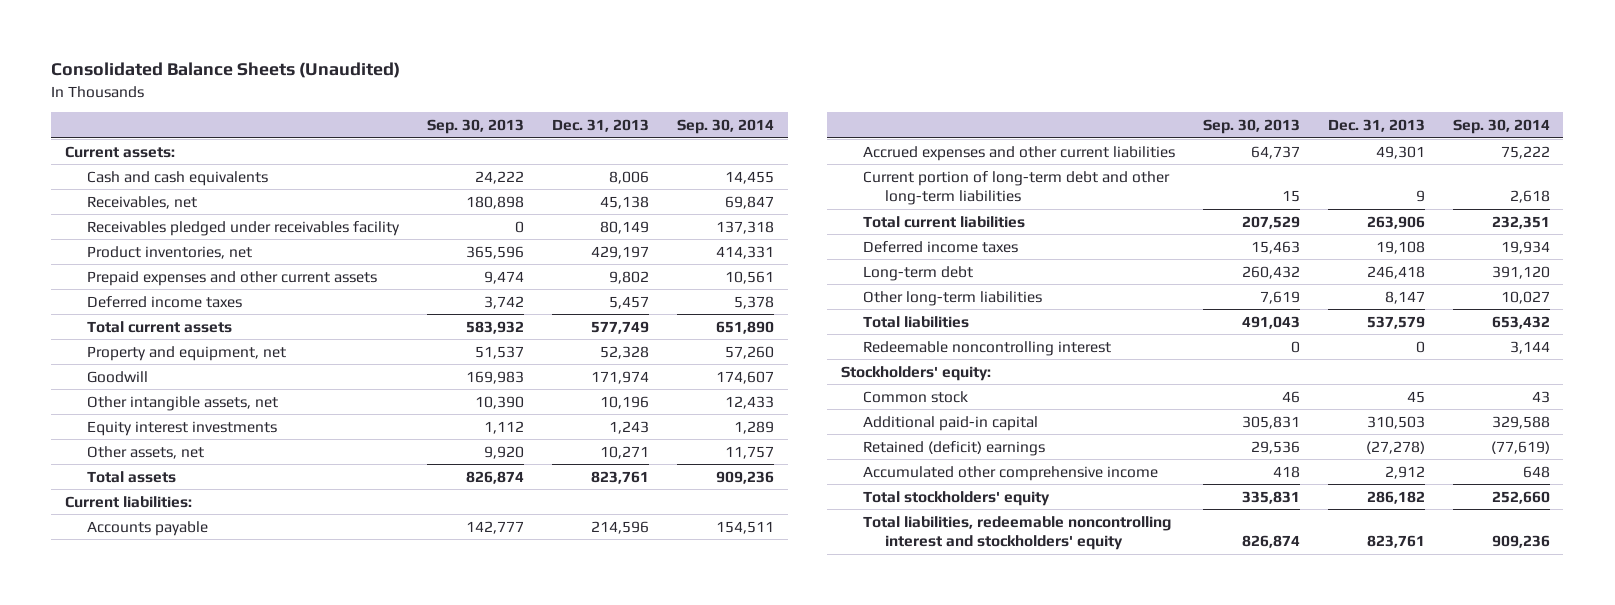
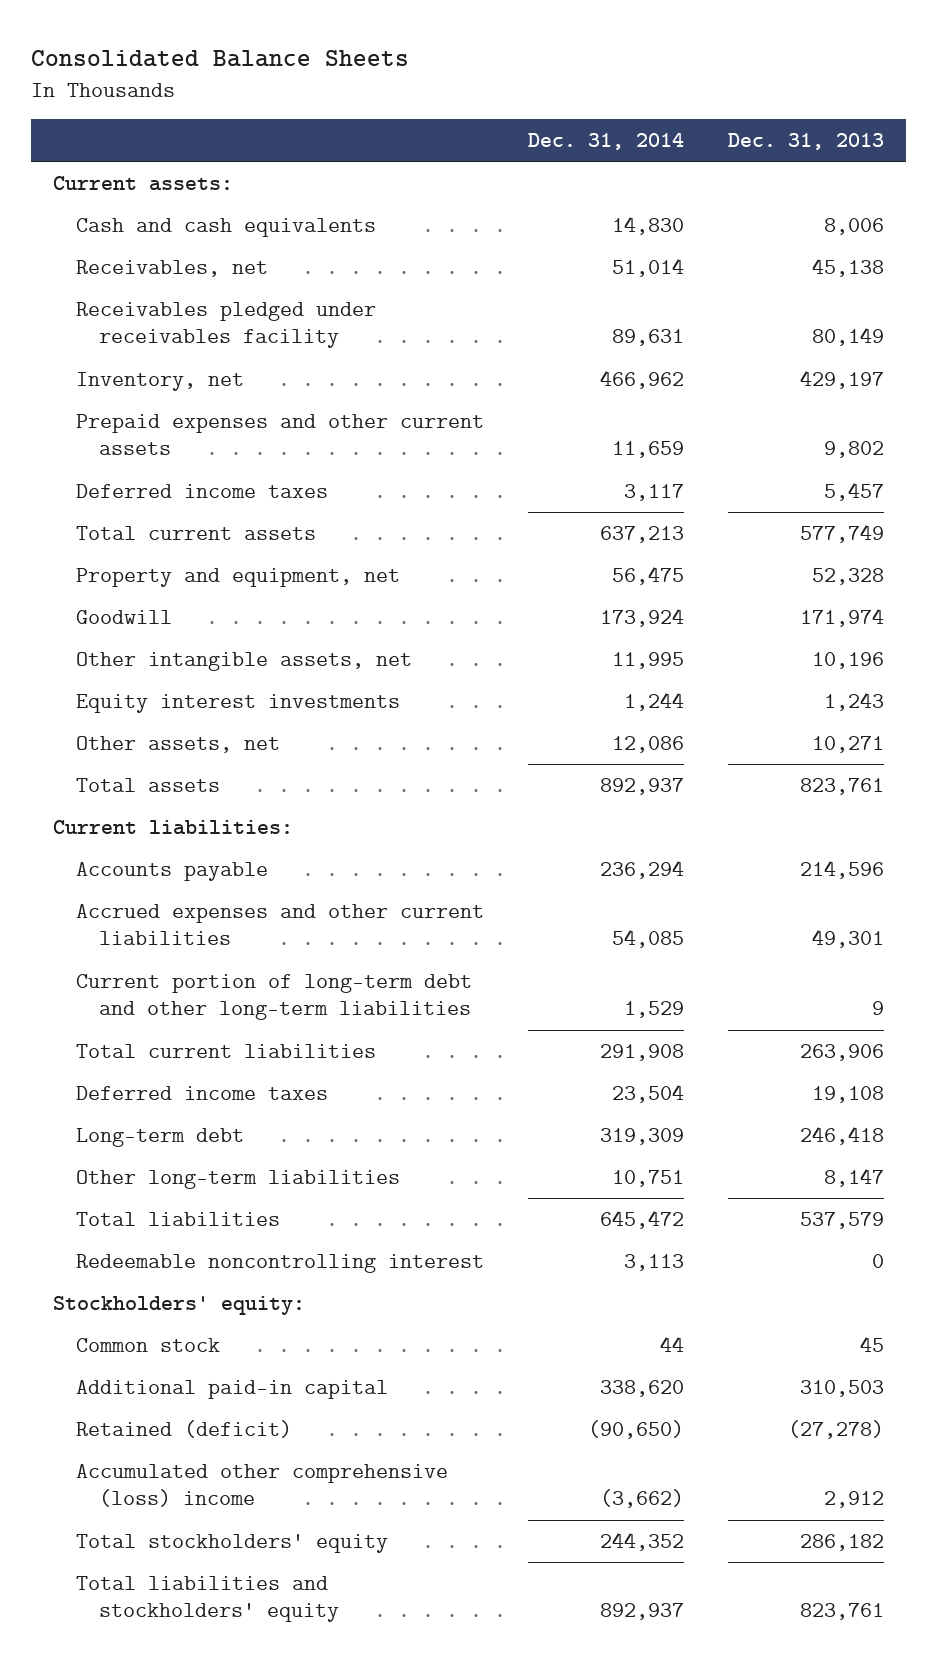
- Consolidated Balance Sheets (Unaudited)
+ Consolidated Balance Sheets
- | Sep. 30, 2013 | Dec. 31, 2013 | Sep. 30, 2014
+ | Dec. 31, 2014 | Dec. 31, 2013
- Product inventories, net | 365,596 | 429,197 | 414,331
+ Inventory, net | 466,962 | 429,197
- Retained (deficit) earnings | 29,536 | (27,278) | (77,619)
- Accumulated other comprehensive income | 418 | 2,912 | 648
+ Retained (deficit) | (90,650) | (27,278)
+ Accumulated other comprehensive (loss) income | (3,662) | 2,912
- Total liabilities, redeemable noncontrolling interest and stockholders' equity | 826,874 | 823,761 | 909,236
+ Total liabilities and stockholders' equity | 892,937 | 823,761

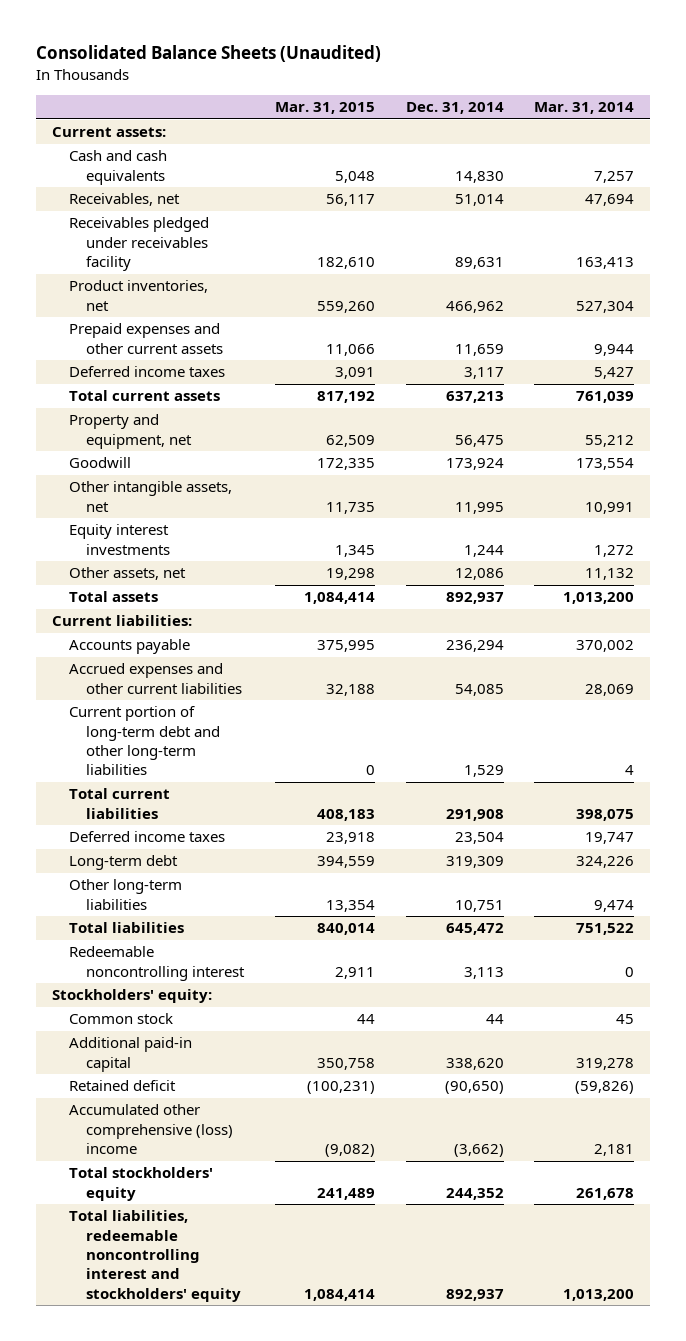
- Consolidated Balance Sheets
+ Consolidated Balance Sheets (Unaudited)
- | Dec. 31, 2014 | Dec. 31, 2013
+ | Mar. 31, 2015 | Dec. 31, 2014 | Mar. 31, 2014
- Inventory, net | 466,962 | 429,197
+ Product inventories, net | 559,260 | 466,962 | 527,304
- Retained (deficit) | (90,650) | (27,278)
+ Retained deficit | (100,231) | (90,650) | (59,826)
- Total liabilities and stockholders' equity | 892,937 | 823,761
+ Total liabilities, redeemable noncontrolling interest and stockholders' equity | 1,084,414 | 892,937 | 1,013,200

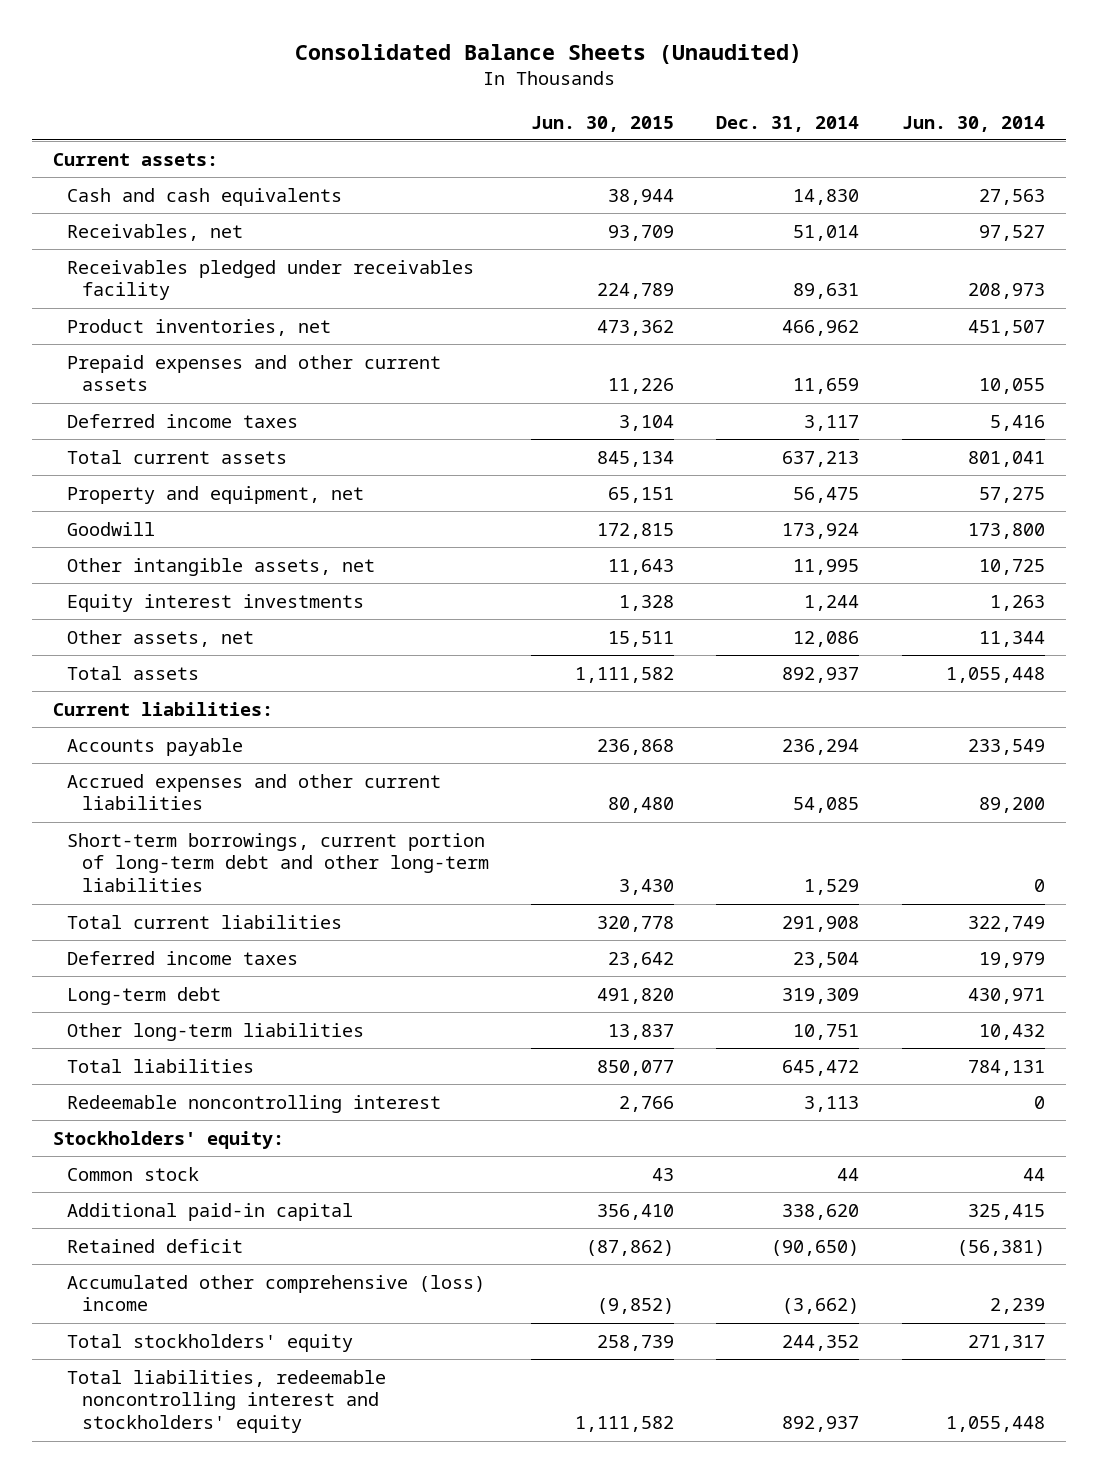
- | Mar. 31, 2015 | Dec. 31, 2014 | Mar. 31, 2014
+ | Jun. 30, 2015 | Dec. 31, 2014 | Jun. 30, 2014
- Current portion of long-term debt and other long-term liabilities | 0 | 1,529 | 4
+ Short-term borrowings, current portion of long-term debt and other long-term liabilities | 3,430 | 1,529 | 0

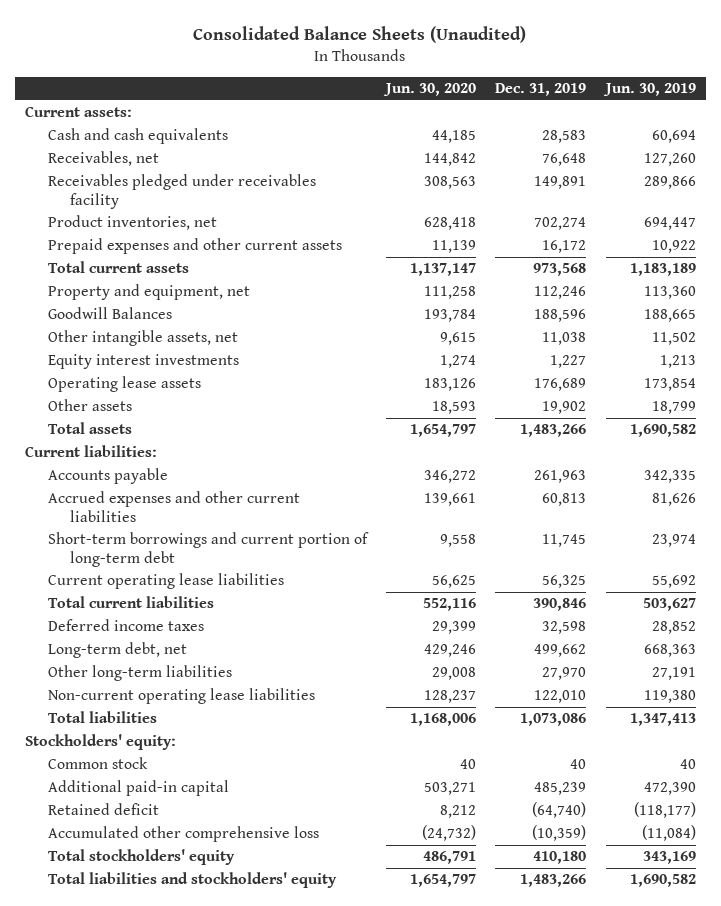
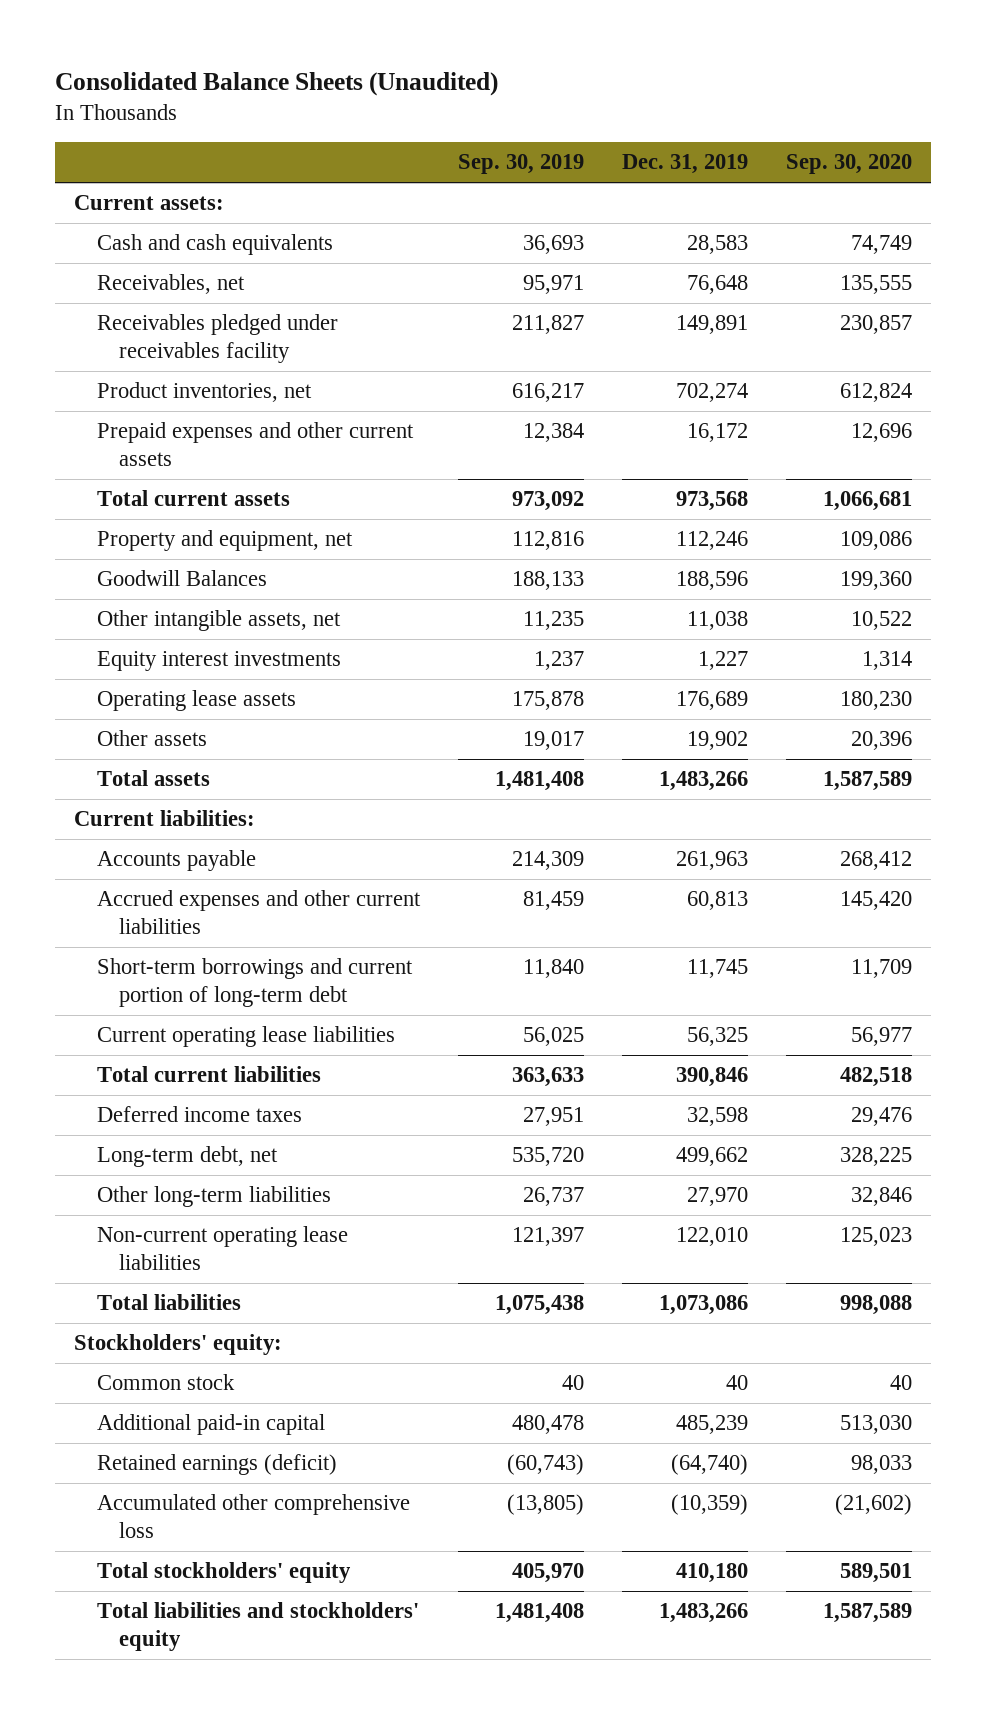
- | Jun. 30, 2020 | Dec. 31, 2019 | Jun. 30, 2019
+ | Sep. 30, 2019 | Dec. 31, 2019 | Sep. 30, 2020
- Retained deficit | 8,212 | (64,740) | (118,177)
+ Retained earnings (deficit) | (60,743) | (64,740) | 98,033

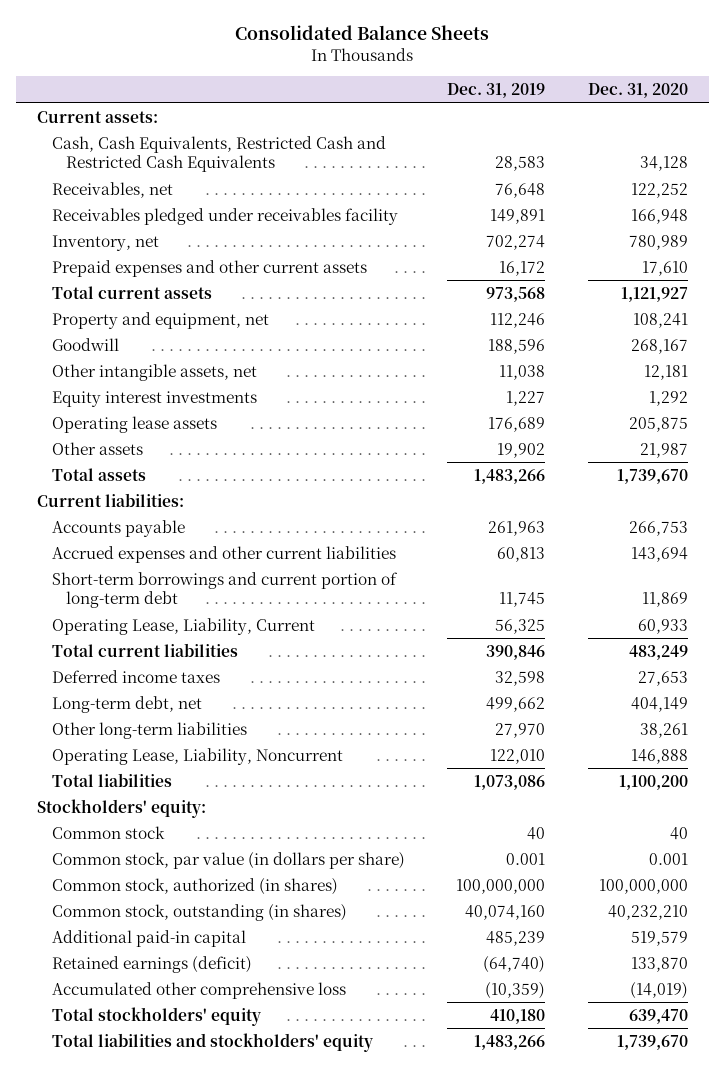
- Consolidated Balance Sheets (Unaudited)
+ Consolidated Balance Sheets
- | Sep. 30, 2019 | Dec. 31, 2019 | Sep. 30, 2020
+ | Dec. 31, 2019 | Dec. 31, 2020
- Cash and cash equivalents | 36,693 | 28,583 | 74,749
+ Cash, Cash Equivalents, Restricted Cash and Restricted Cash Equivalents | 28,583 | 34,128
- Product inventories, net | 616,217 | 702,274 | 612,824
+ Inventory, net | 702,274 | 780,989
- Goodwill Balances | 188,133 | 188,596 | 199,360
+ Goodwill | 188,596 | 268,167
- Current operating lease liabilities | 56,025 | 56,325 | 56,977
+ Operating Lease, Liability, Current | 56,325 | 60,933
- Non-current operating lease liabilities | 121,397 | 122,010 | 125,023
+ Operating Lease, Liability, Noncurrent | 122,010 | 146,888
+ Common stock, par value (in dollars per share) | 0.001 | 0.001
+ Common stock, authorized (in shares) | 100,000,000 | 100,000,000
+ Common stock, outstanding (in shares) | 40,074,160 | 40,232,210

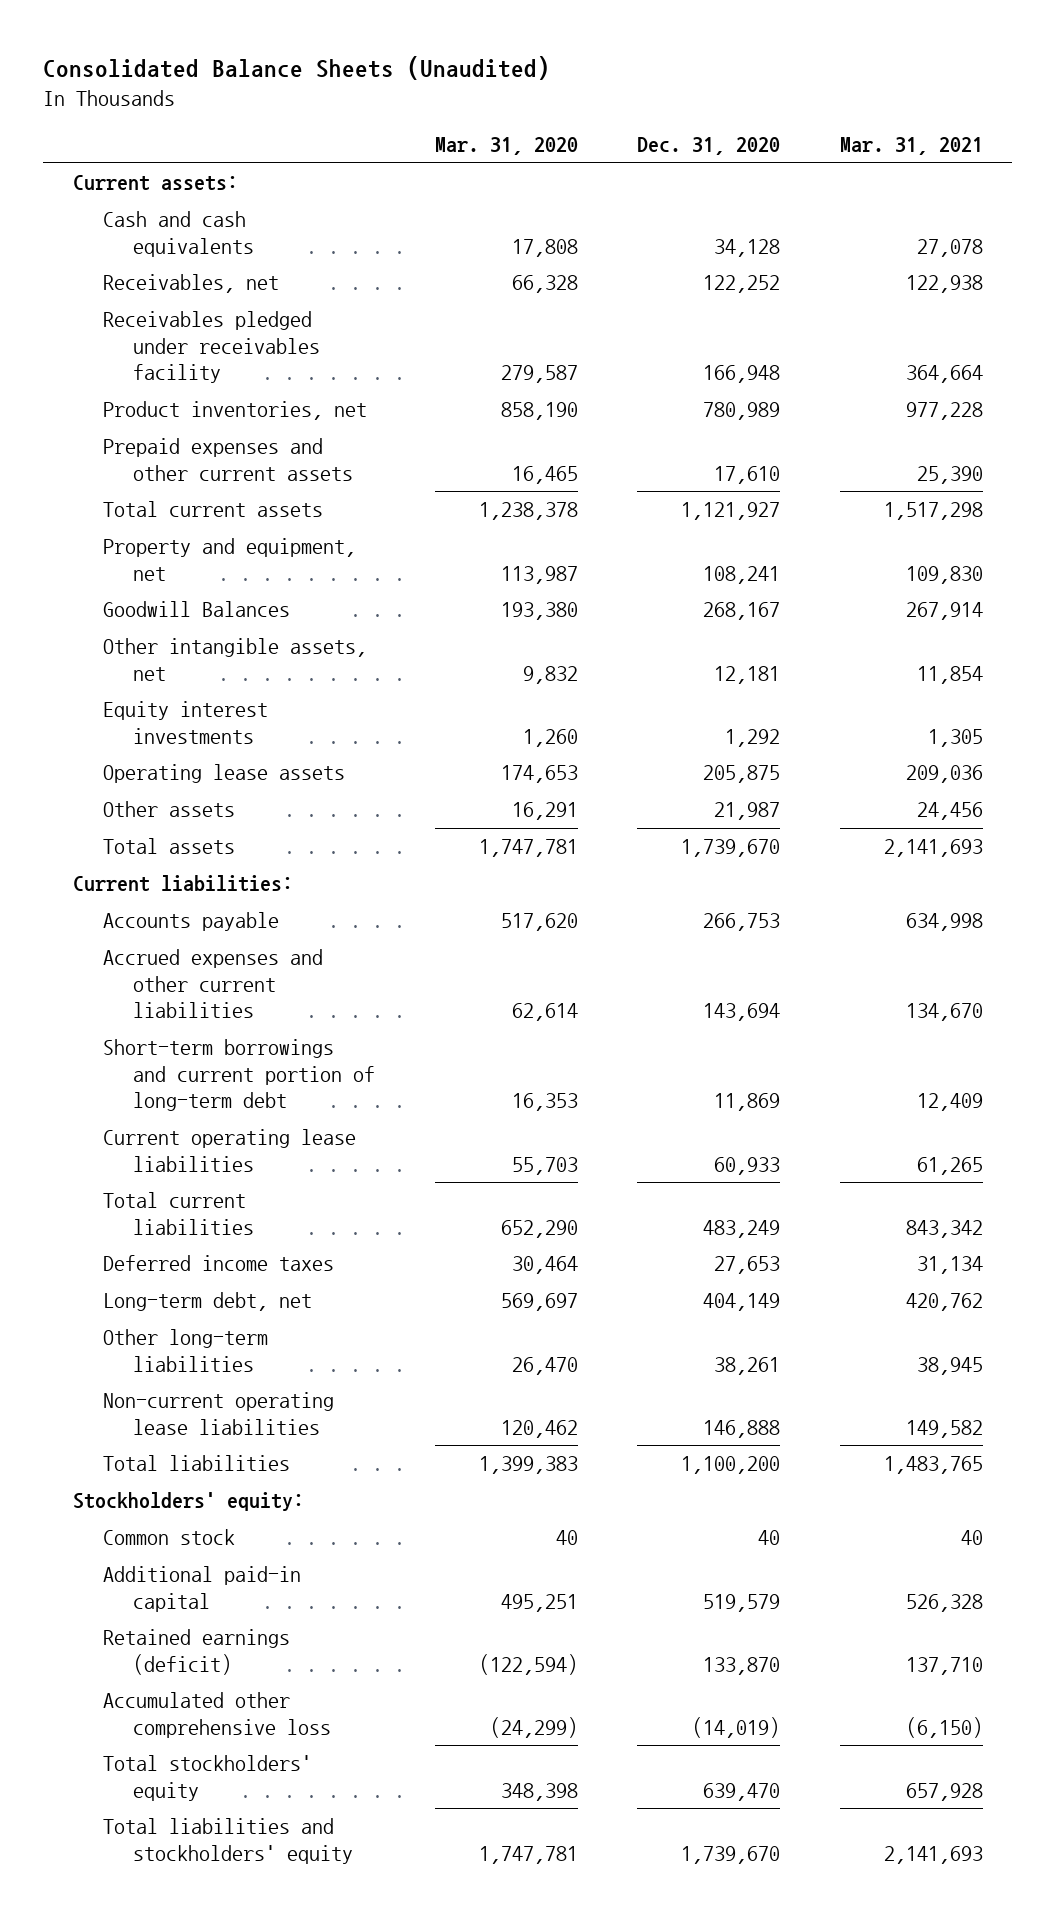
- Consolidated Balance Sheets
+ Consolidated Balance Sheets (Unaudited)
- | Dec. 31, 2019 | Dec. 31, 2020
+ | Mar. 31, 2020 | Dec. 31, 2020 | Mar. 31, 2021
- Cash, Cash Equivalents, Restricted Cash and Restricted Cash Equivalents | 28,583 | 34,128
+ Cash and cash equivalents | 17,808 | 34,128 | 27,078
- Inventory, net | 702,274 | 780,989
+ Product inventories, net | 858,190 | 780,989 | 977,228
- Goodwill | 188,596 | 268,167
+ Goodwill Balances | 193,380 | 268,167 | 267,914
- Operating Lease, Liability, Current | 56,325 | 60,933
+ Current operating lease liabilities | 55,703 | 60,933 | 61,265
- Operating Lease, Liability, Noncurrent | 122,010 | 146,888
+ Non-current operating lease liabilities | 120,462 | 146,888 | 149,582
- Common stock, par value (in dollars per share) | 0.001 | 0.001
- Common stock, authorized (in shares) | 100,000,000 | 100,000,000
- Common stock, outstanding (in shares) | 40,074,160 | 40,232,210

